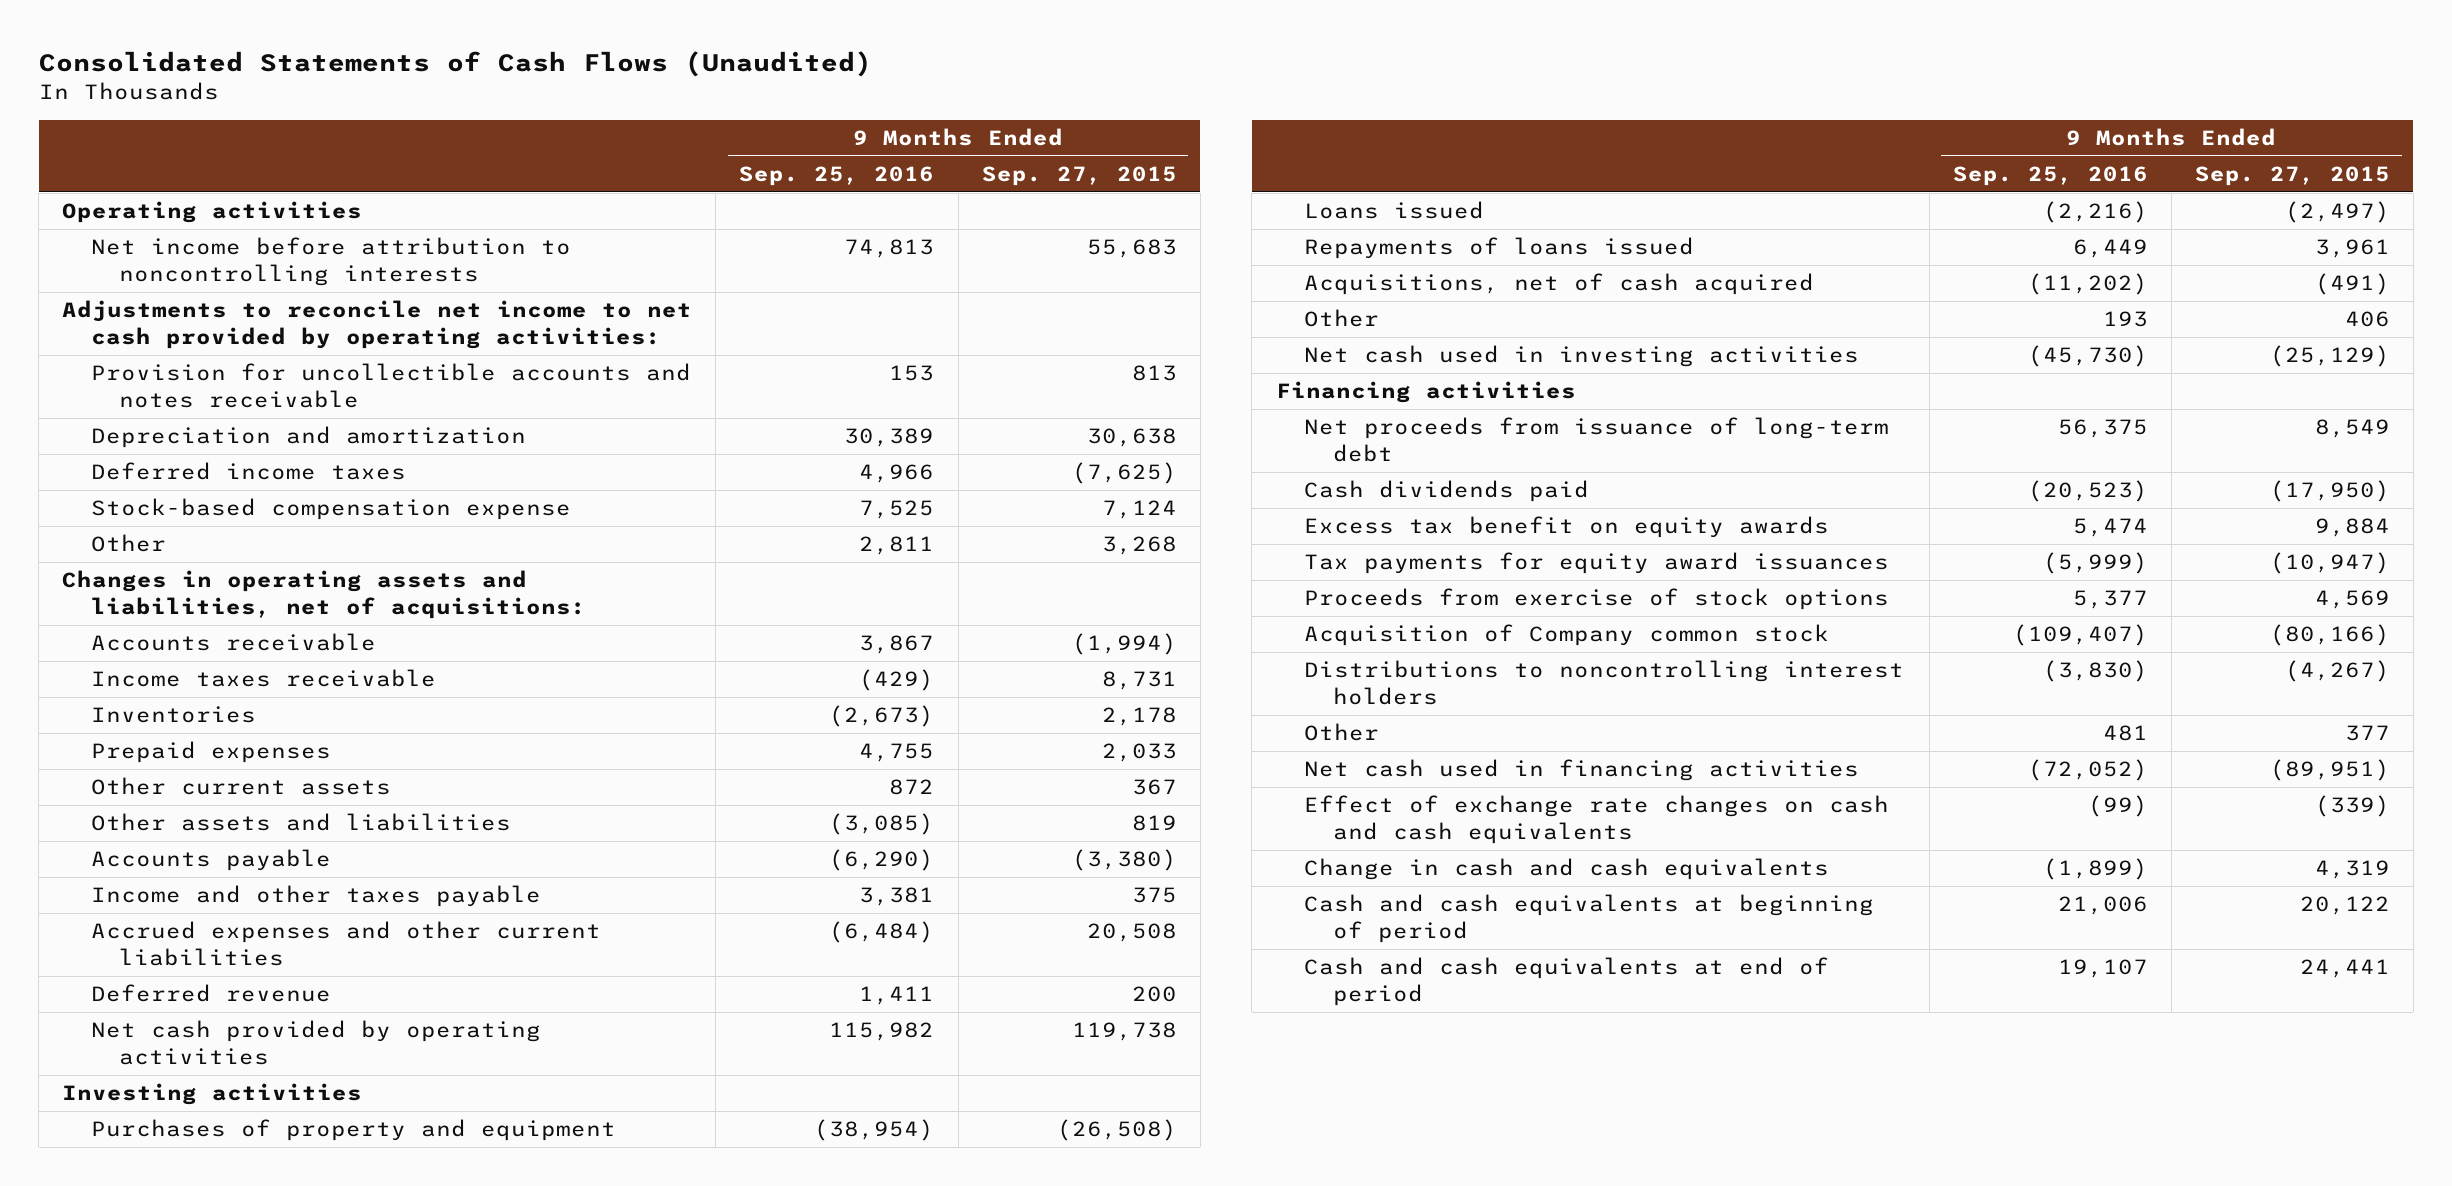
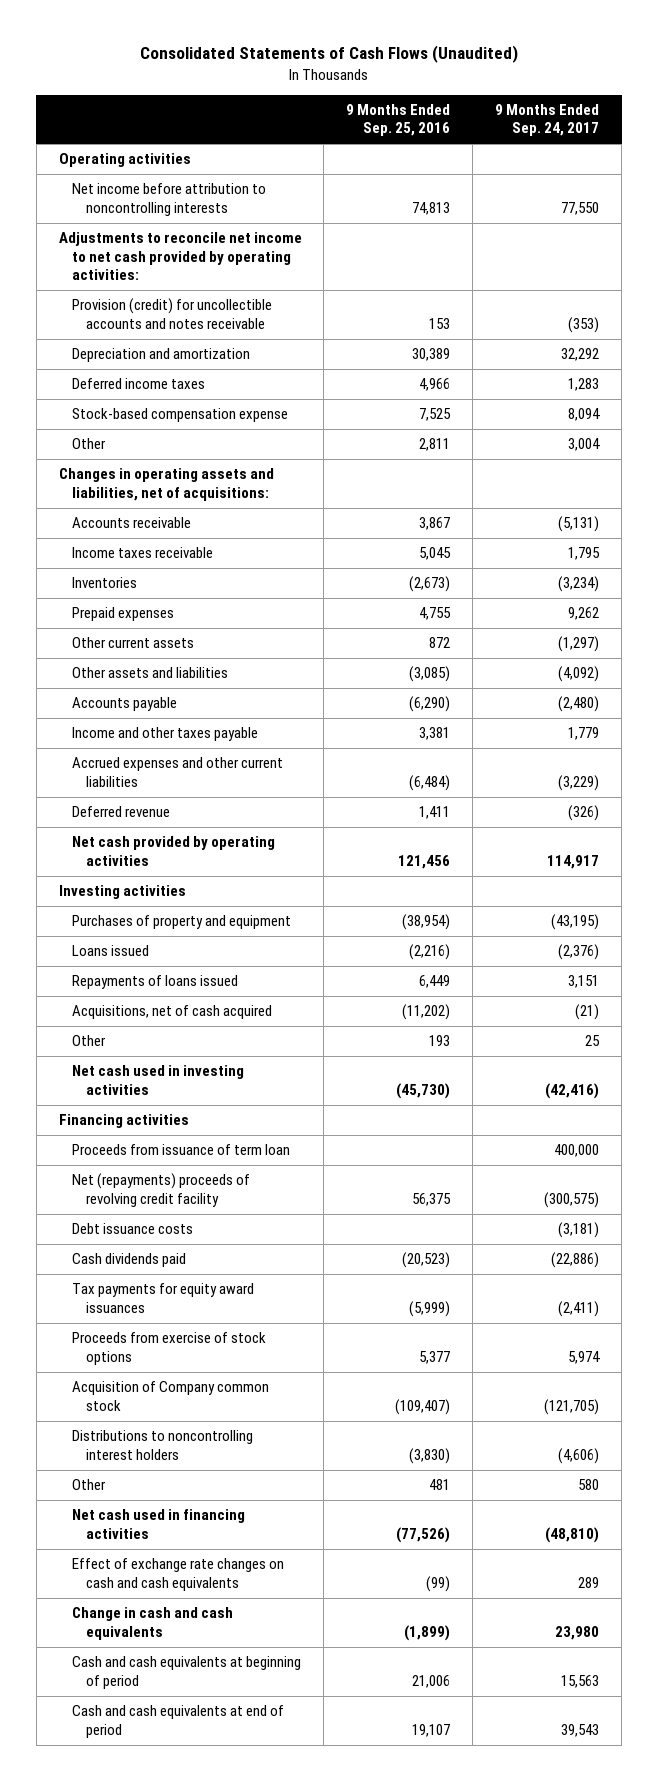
- | 9 Months Ended Sep. 25, 2016 | 9 Months Ended Sep. 27, 2015
+ | 9 Months Ended Sep. 25, 2016 | 9 Months Ended Sep. 24, 2017
- Provision for uncollectible accounts and notes receivable | 153 | 813
+ Provision (credit) for uncollectible accounts and notes receivable | 153 | (353)
- Income taxes receivable | (429) | 8,731
+ Income taxes receivable | 5,045 | 1,795
- Net cash provided by operating activities | 115,982 | 119,738
+ Net cash provided by operating activities | 121,456 | 114,917
- Net proceeds from issuance of long-term debt | 56,375 | 8,549
+ Proceeds from issuance of term loan | | 400,000
+ Net (repayments) proceeds of revolving credit facility | 56,375 | (300,575)
+ Debt issuance costs | | (3,181)
- Excess tax benefit on equity awards | 5,474 | 9,884
- Net cash used in financing activities | (72,052) | (89,951)
+ Net cash used in financing activities | (77,526) | (48,810)

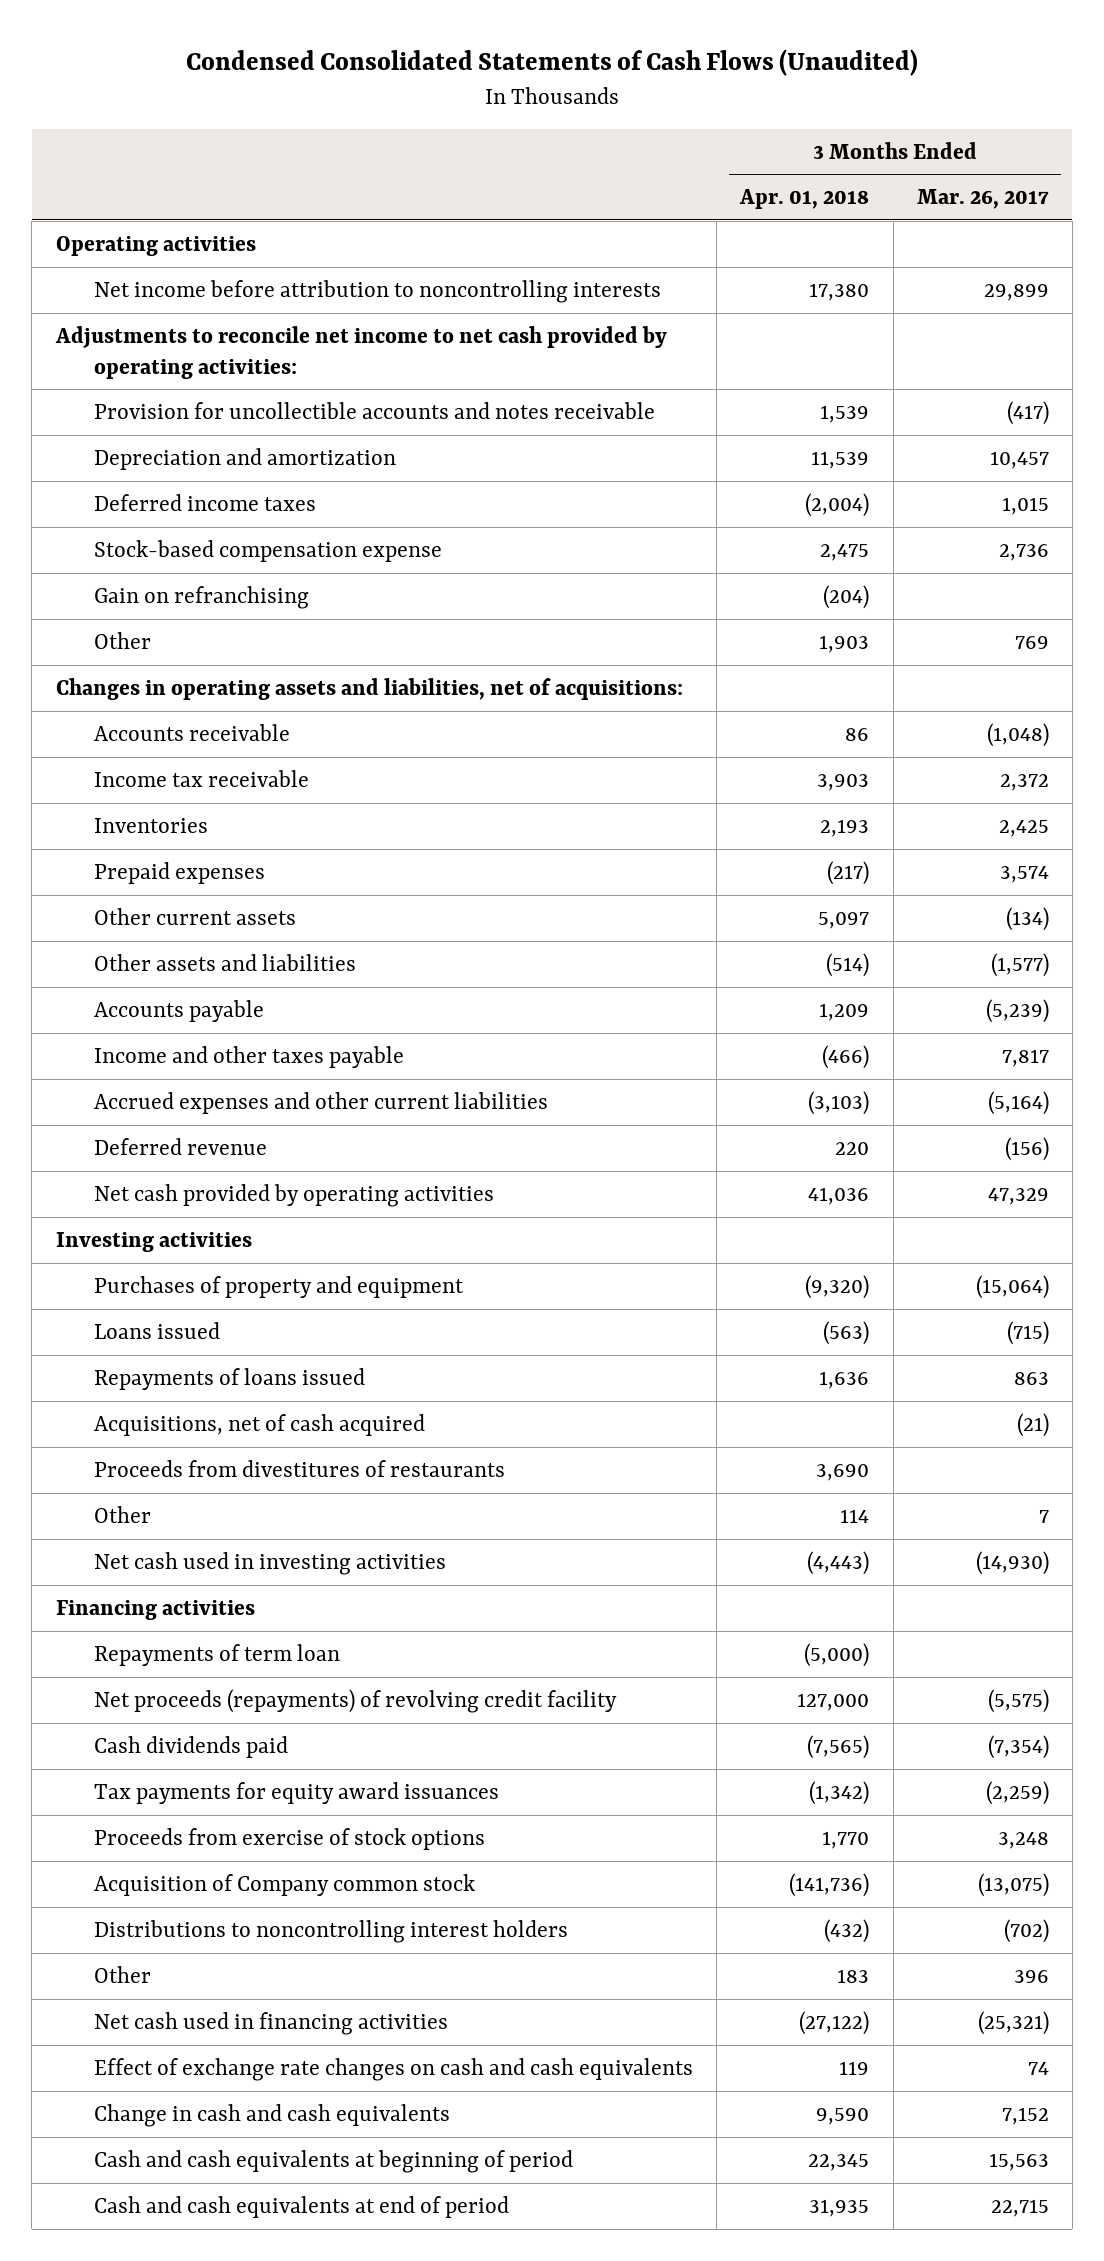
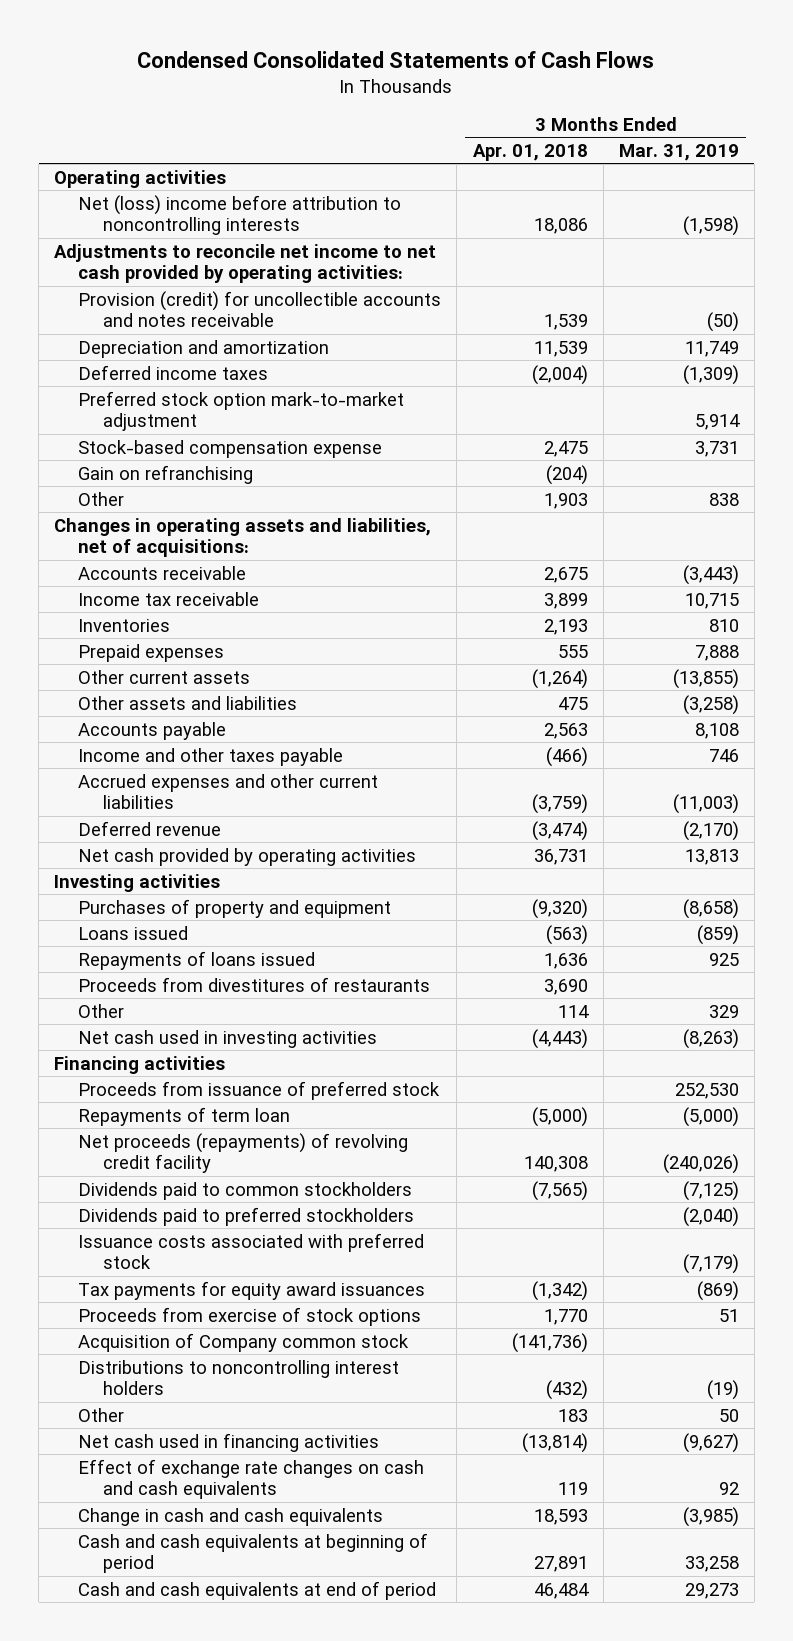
- Condensed Consolidated Statements of Cash Flows (Unaudited)
+ Condensed Consolidated Statements of Cash Flows
- | 3 Months Ended Apr. 01, 2018 | 3 Months Ended Mar. 26, 2017
+ | 3 Months Ended Apr. 01, 2018 | 3 Months Ended Mar. 31, 2019
- Net income before attribution to noncontrolling interests | 17,380 | 29,899
+ Net (loss) income before attribution to noncontrolling interests | 18,086 | (1,598)
- Provision for uncollectible accounts and notes receivable | 1,539 | (417)
+ Provision (credit) for uncollectible accounts and notes receivable | 1,539 | (50)
+ Preferred stock option mark-to-market adjustment | | 5,914
- Accounts receivable | 86 | (1,048)
- Income tax receivable | 3,903 | 2,372
+ Accounts receivable | 2,675 | (3,443)
+ Income tax receivable | 3,899 | 10,715
- Prepaid expenses | (217) | 3,574
- Other current assets | 5,097 | (134)
- Other assets and liabilities | (514) | (1,577)
- Accounts payable | 1,209 | (5,239)
+ Prepaid expenses | 555 | 7,888
+ Other current assets | (1,264) | (13,855)
+ Other assets and liabilities | 475 | (3,258)
+ Accounts payable | 2,563 | 8,108
- Accrued expenses and other current liabilities | (3,103) | (5,164)
- Deferred revenue | 220 | (156)
- Net cash provided by operating activities | 41,036 | 47,329
+ Accrued expenses and other current liabilities | (3,759) | (11,003)
+ Deferred revenue | (3,474) | (2,170)
+ Net cash provided by operating activities | 36,731 | 13,813
- Acquisitions, net of cash acquired | | (21)
+ Proceeds from issuance of preferred stock | | 252,530
- Net proceeds (repayments) of revolving credit facility | 127,000 | (5,575)
- Cash dividends paid | (7,565) | (7,354)
+ Net proceeds (repayments) of revolving credit facility | 140,308 | (240,026)
+ Dividends paid to common stockholders | (7,565) | (7,125)
+ Dividends paid to preferred stockholders | | (2,040)
+ Issuance costs associated with preferred stock | | (7,179)
- Net cash used in financing activities | (27,122) | (25,321)
+ Net cash used in financing activities | (13,814) | (9,627)
- Change in cash and cash equivalents | 9,590 | 7,152
- Cash and cash equivalents at beginning of period | 22,345 | 15,563
- Cash and cash equivalents at end of period | 31,935 | 22,715
+ Change in cash and cash equivalents | 18,593 | (3,985)
+ Cash and cash equivalents at beginning of period | 27,891 | 33,258
+ Cash and cash equivalents at end of period | 46,484 | 29,273

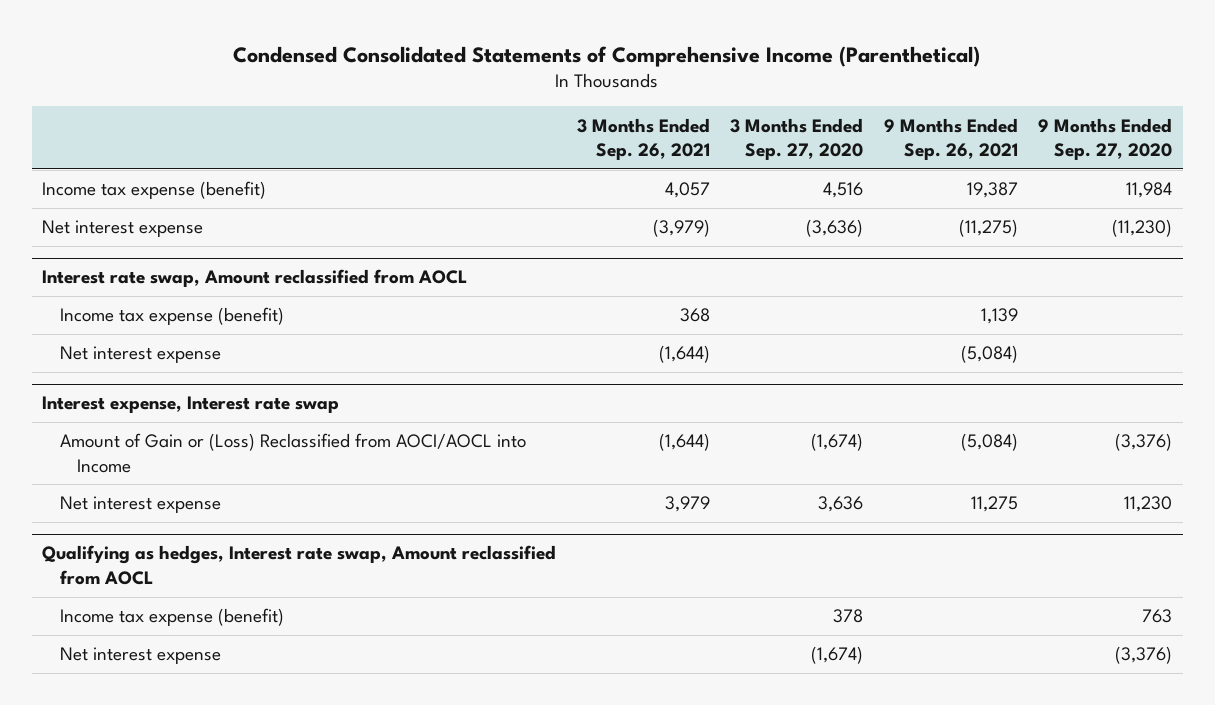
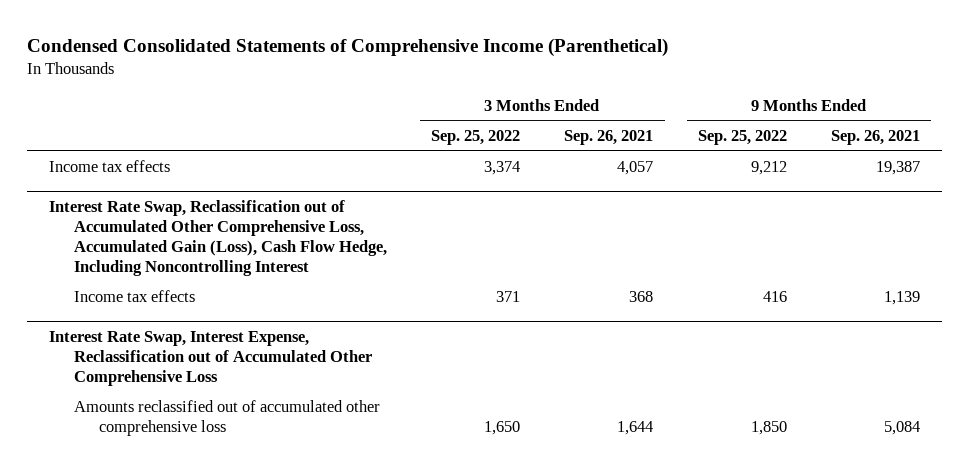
- | 3 Months Ended Sep. 26, 2021 | 3 Months Ended Sep. 27, 2020 | 9 Months Ended Sep. 26, 2021 | 9 Months Ended Sep. 27, 2020
+ | 3 Months Ended Sep. 25, 2022 | 3 Months Ended Sep. 26, 2021 | 9 Months Ended Sep. 25, 2022 | 9 Months Ended Sep. 26, 2021
- Income tax expense (benefit) | 4,057 | 4,516 | 19,387 | 11,984
- Net interest expense | (3,979) | (3,636) | (11,275) | (11,230)
- Interest rate swap, Amount reclassified from AOCL
- Income tax expense (benefit) | 368 | | 1,139 |
- Net interest expense | (1,644) | | (5,084) |
- Interest expense, Interest rate swap
- Amount of Gain or (Loss) Reclassified from AOCI/AOCL into Income | (1,644) | (1,674) | (5,084) | (3,376)
- Net interest expense | 3,979 | 3,636 | 11,275 | 11,230
- Qualifying as hedges, Interest rate swap, Amount reclassified from AOCL
- Income tax expense (benefit) | | 378 | | 763
- Net interest expense | | (1,674) | | (3,376)
+ Income tax effects | 3,374 | 4,057 | 9,212 | 19,387
+ Interest Rate Swap, Reclassification out of Accumulated Other Comprehensive Loss, Accumulated Gain (Loss), Cash Flow Hedge, Including Noncontrolling Interest
+ Income tax effects | 371 | 368 | 416 | 1,139
+ Interest Rate Swap, Interest Expense, Reclassification out of Accumulated Other Comprehensive Loss
+ Amounts reclassified out of accumulated other comprehensive loss | 1,650 | 1,644 | 1,850 | 5,084

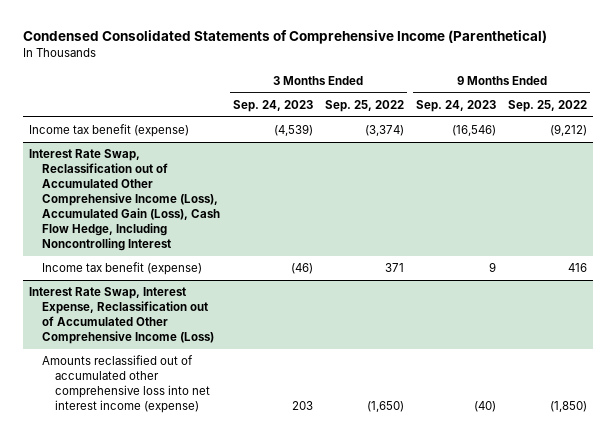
- | 3 Months Ended Sep. 25, 2022 | 3 Months Ended Sep. 26, 2021 | 9 Months Ended Sep. 25, 2022 | 9 Months Ended Sep. 26, 2021
+ | 3 Months Ended Sep. 24, 2023 | 3 Months Ended Sep. 25, 2022 | 9 Months Ended Sep. 24, 2023 | 9 Months Ended Sep. 25, 2022
- Income tax effects | 3,374 | 4,057 | 9,212 | 19,387
- Interest Rate Swap, Reclassification out of Accumulated Other Comprehensive Loss, Accumulated Gain (Loss), Cash Flow Hedge, Including Noncontrolling Interest
- Income tax effects | 371 | 368 | 416 | 1,139
- Interest Rate Swap, Interest Expense, Reclassification out of Accumulated Other Comprehensive Loss
- Amounts reclassified out of accumulated other comprehensive loss | 1,650 | 1,644 | 1,850 | 5,084
+ Income tax benefit (expense) | (4,539) | (3,374) | (16,546) | (9,212)
+ Interest Rate Swap, Reclassification out of Accumulated Other Comprehensive Income (Loss), Accumulated Gain (Loss), Cash Flow Hedge, Including Noncontrolling Interest
+ Income tax benefit (expense) | (46) | 371 | 9 | 416
+ Interest Rate Swap, Interest Expense, Reclassification out of Accumulated Other Comprehensive Income (Loss)
+ Amounts reclassified out of accumulated other comprehensive loss into net interest income (expense) | 203 | (1,650) | (40) | (1,850)

